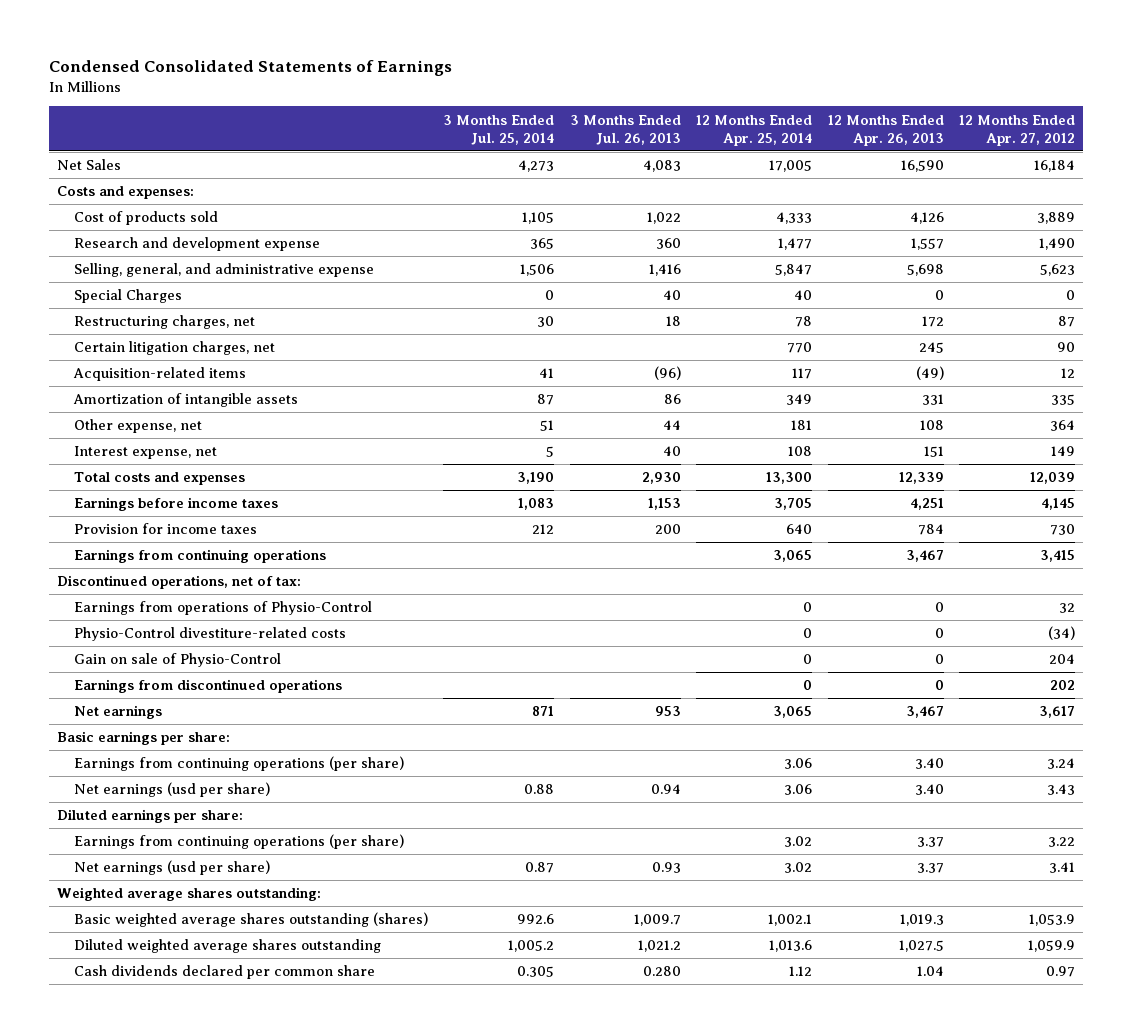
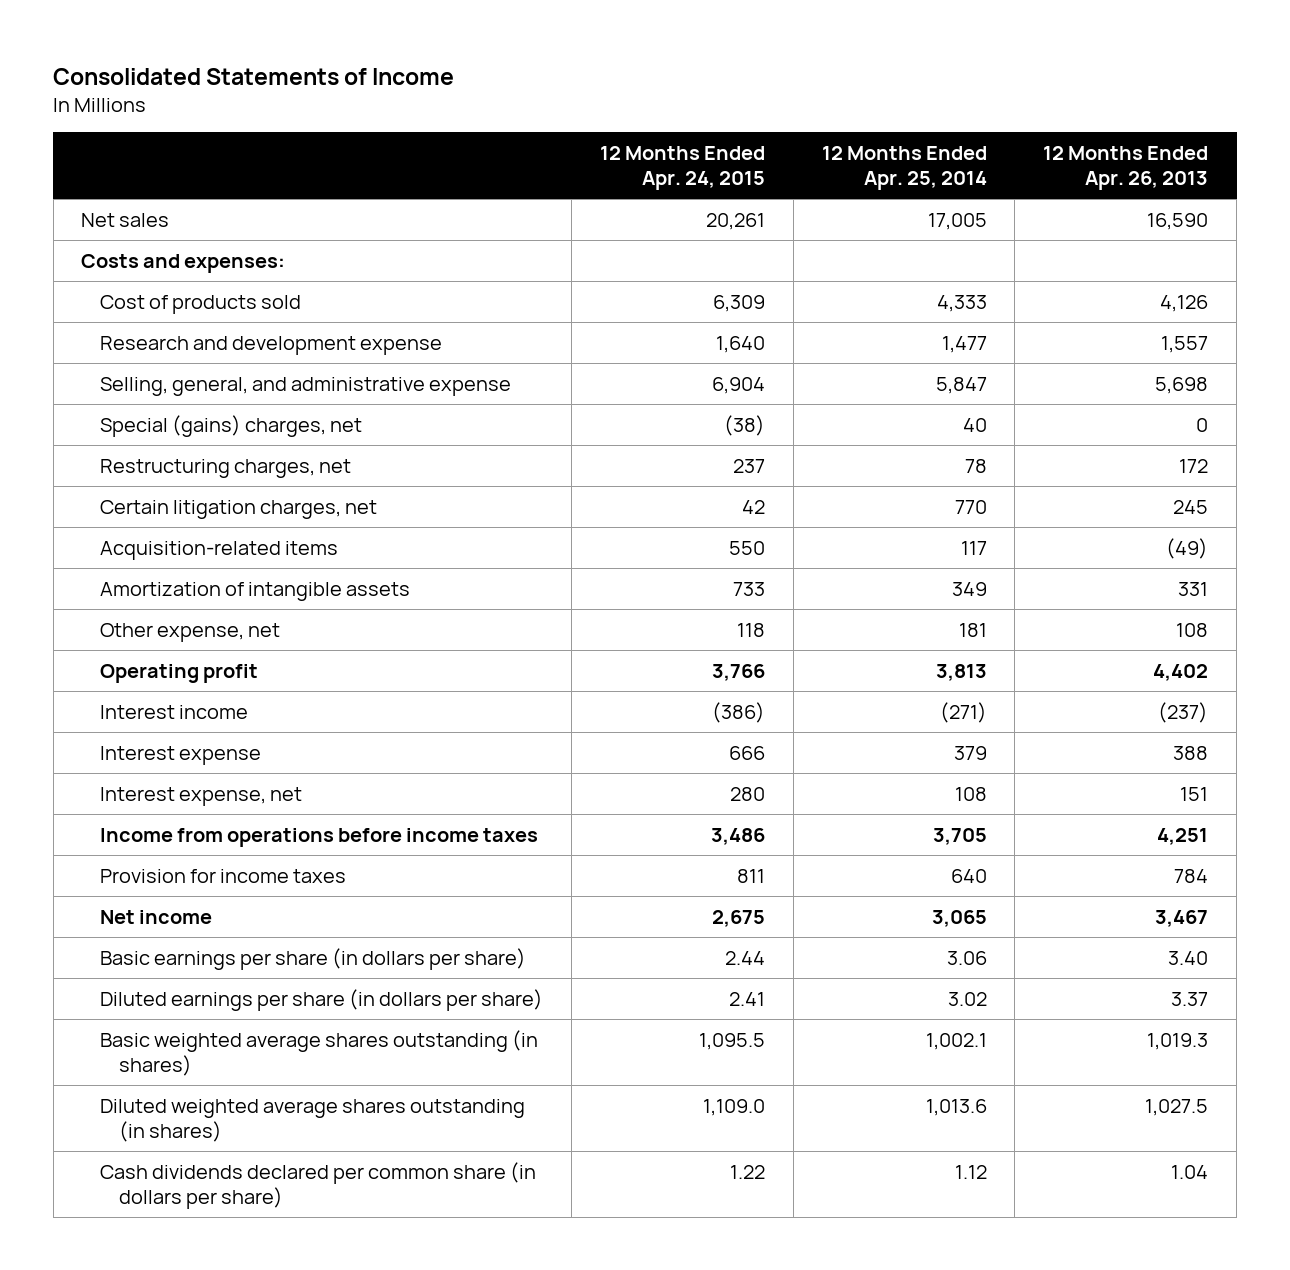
- Condensed Consolidated Statements of Earnings
+ Consolidated Statements of Income
- | 3 Months Ended Jul. 25, 2014 | 3 Months Ended Jul. 26, 2013 | 12 Months Ended Apr. 25, 2014 | 12 Months Ended Apr. 26, 2013 | 12 Months Ended Apr. 27, 2012
+ | 12 Months Ended Apr. 24, 2015 | 12 Months Ended Apr. 25, 2014 | 12 Months Ended Apr. 26, 2013
- Net Sales | 4,273 | 4,083 | 17,005 | 16,590 | 16,184
+ Net sales | 20,261 | 17,005 | 16,590
- Special Charges | 0 | 40 | 40 | 0 | 0
+ Special (gains) charges, net | (38) | 40 | 0
+ Operating profit | 3,766 | 3,813 | 4,402
+ Interest income | (386) | (271) | (237)
+ Interest expense | 666 | 379 | 388
- Total costs and expenses | 3,190 | 2,930 | 13,300 | 12,339 | 12,039
- Earnings before income taxes | 1,083 | 1,153 | 3,705 | 4,251 | 4,145
+ Income from operations before income taxes | 3,486 | 3,705 | 4,251
- Earnings from continuing operations | | | 3,065 | 3,467 | 3,415
- Discontinued operations, net of tax:
- Earnings from operations of Physio-Control | | | 0 | 0 | 32
- Physio-Control divestiture-related costs | | | 0 | 0 | (34)
- Gain on sale of Physio-Control | | | 0 | 0 | 204
- Earnings from discontinued operations | | | 0 | 0 | 202
- Net earnings | 871 | 953 | 3,065 | 3,467 | 3,617
- Basic earnings per share:
- Earnings from continuing operations (per share) | | | 3.06 | 3.40 | 3.24
- Net earnings (usd per share) | 0.88 | 0.94 | 3.06 | 3.40 | 3.43
- Diluted earnings per share:
- Earnings from continuing operations (per share) | | | 3.02 | 3.37 | 3.22
- Net earnings (usd per share) | 0.87 | 0.93 | 3.02 | 3.37 | 3.41
- Weighted average shares outstanding:
- Basic weighted average shares outstanding (shares) | 992.6 | 1,009.7 | 1,002.1 | 1,019.3 | 1,053.9
- Diluted weighted average shares outstanding | 1,005.2 | 1,021.2 | 1,013.6 | 1,027.5 | 1,059.9
- Cash dividends declared per common share | 0.305 | 0.280 | 1.12 | 1.04 | 0.97
+ Net income | 2,675 | 3,065 | 3,467
+ Basic earnings per share (in dollars per share) | 2.44 | 3.06 | 3.40
+ Diluted earnings per share (in dollars per share) | 2.41 | 3.02 | 3.37
+ Basic weighted average shares outstanding (in shares) | 1,095.5 | 1,002.1 | 1,019.3
+ Diluted weighted average shares outstanding (in shares) | 1,109.0 | 1,013.6 | 1,027.5
+ Cash dividends declared per common share (in dollars per share) | 1.22 | 1.12 | 1.04

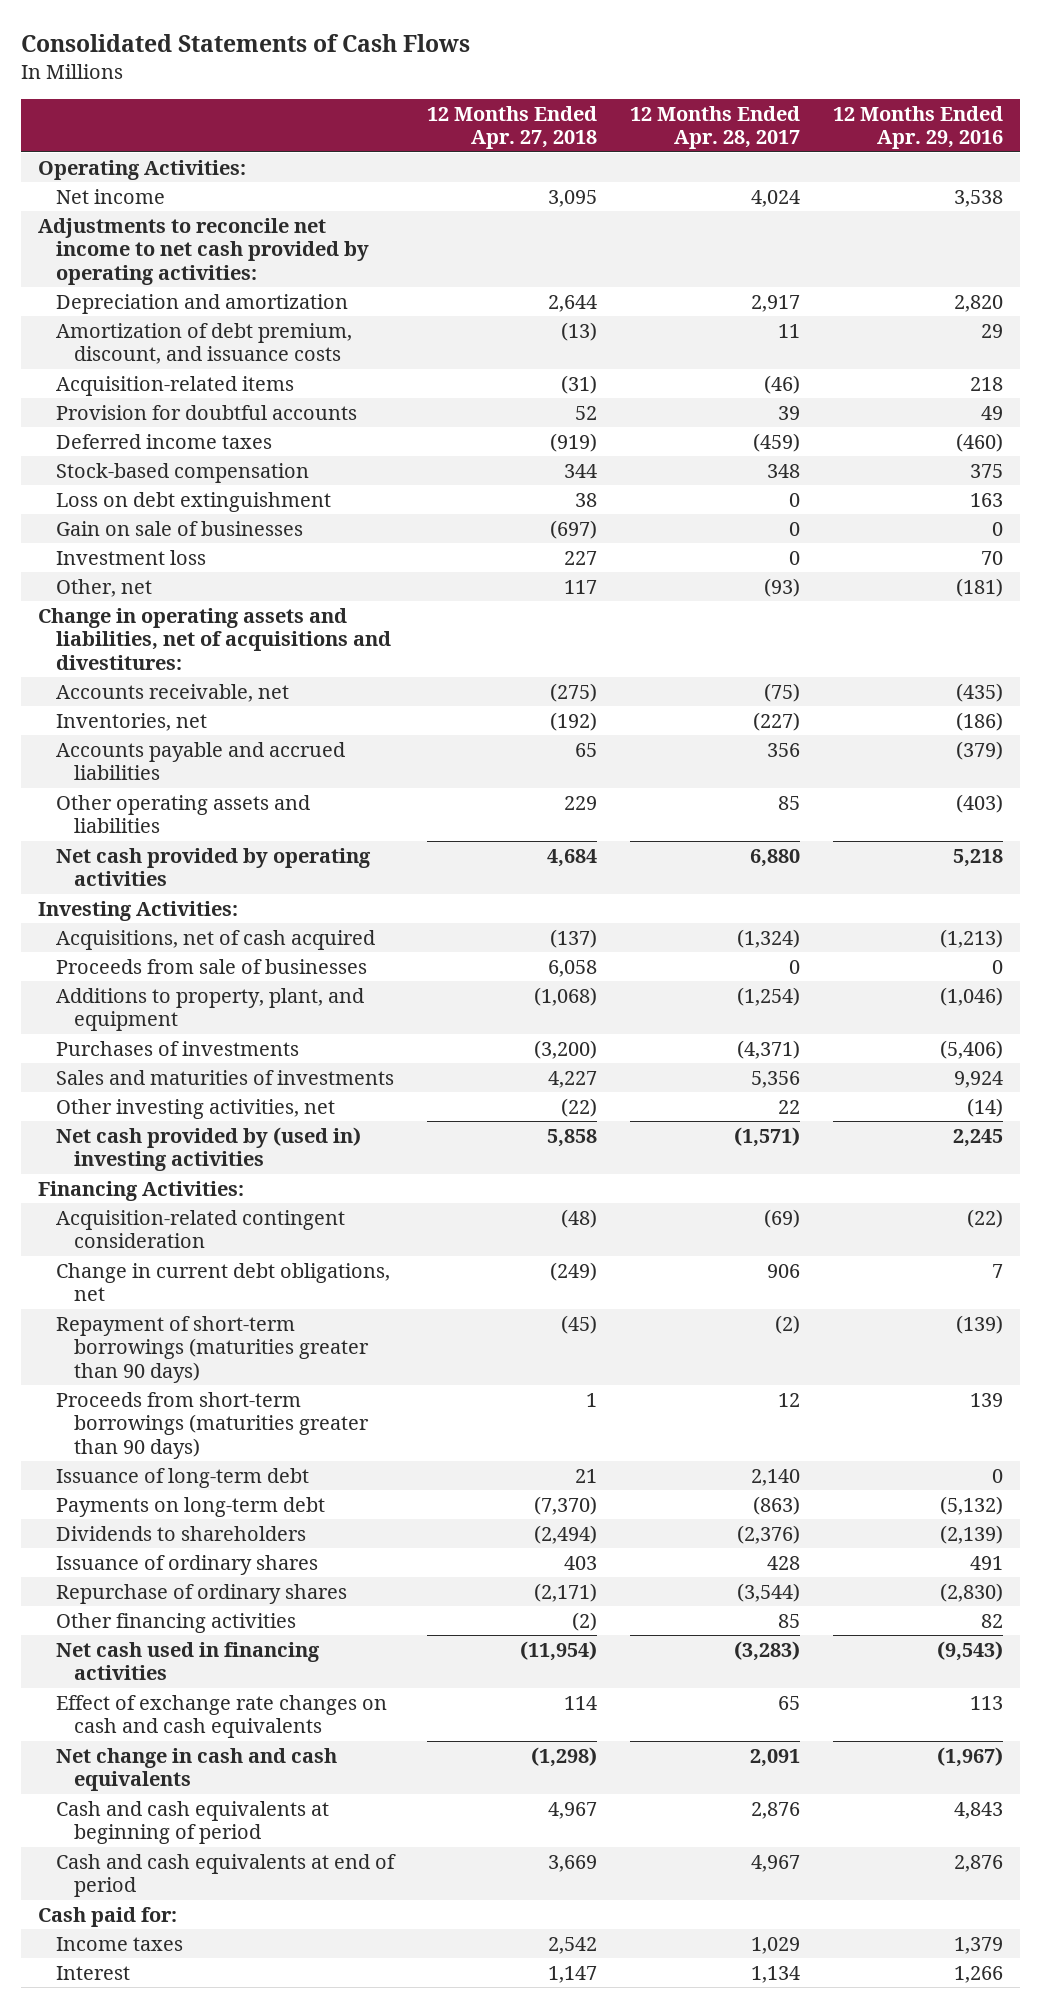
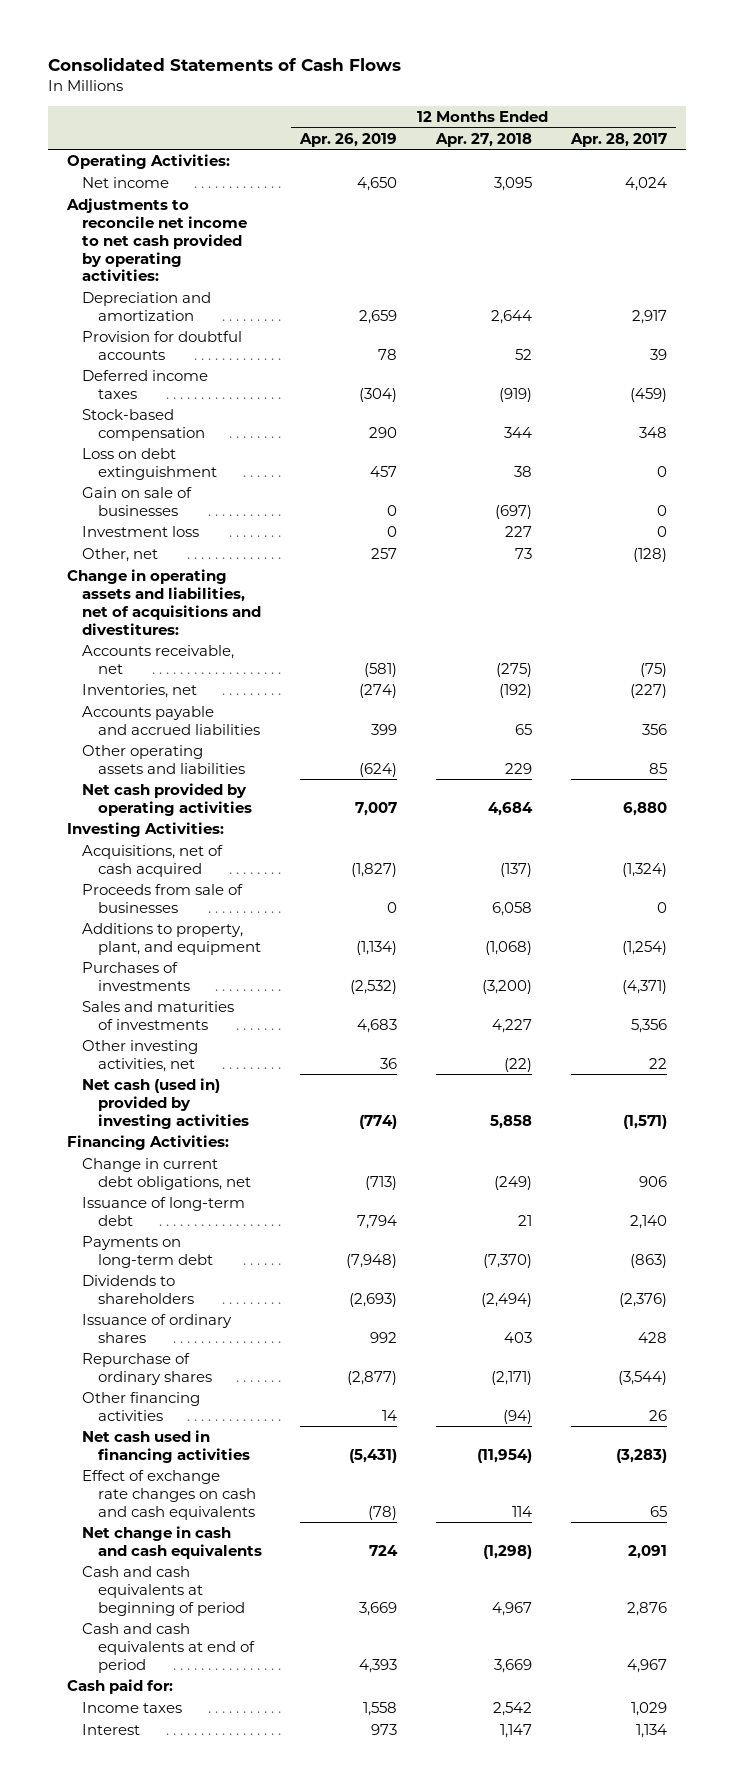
- | 12 Months Ended Apr. 27, 2018 | 12 Months Ended Apr. 28, 2017 | 12 Months Ended Apr. 29, 2016
+ | 12 Months Ended Apr. 26, 2019 | 12 Months Ended Apr. 27, 2018 | 12 Months Ended Apr. 28, 2017
- Amortization of debt premium, discount, and issuance costs | (13) | 11 | 29
- Acquisition-related items | (31) | (46) | 218
- Other, net | 117 | (93) | (181)
+ Other, net | 257 | 73 | (128)
- Net cash provided by (used in) investing activities | 5,858 | (1,571) | 2,245
+ Net cash (used in) provided by investing activities | (774) | 5,858 | (1,571)
- Acquisition-related contingent consideration | (48) | (69) | (22)
- Repayment of short-term borrowings (maturities greater than 90 days) | (45) | (2) | (139)
- Proceeds from short-term borrowings (maturities greater than 90 days) | 1 | 12 | 139
- Other financing activities | (2) | 85 | 82
+ Other financing activities | 14 | (94) | 26

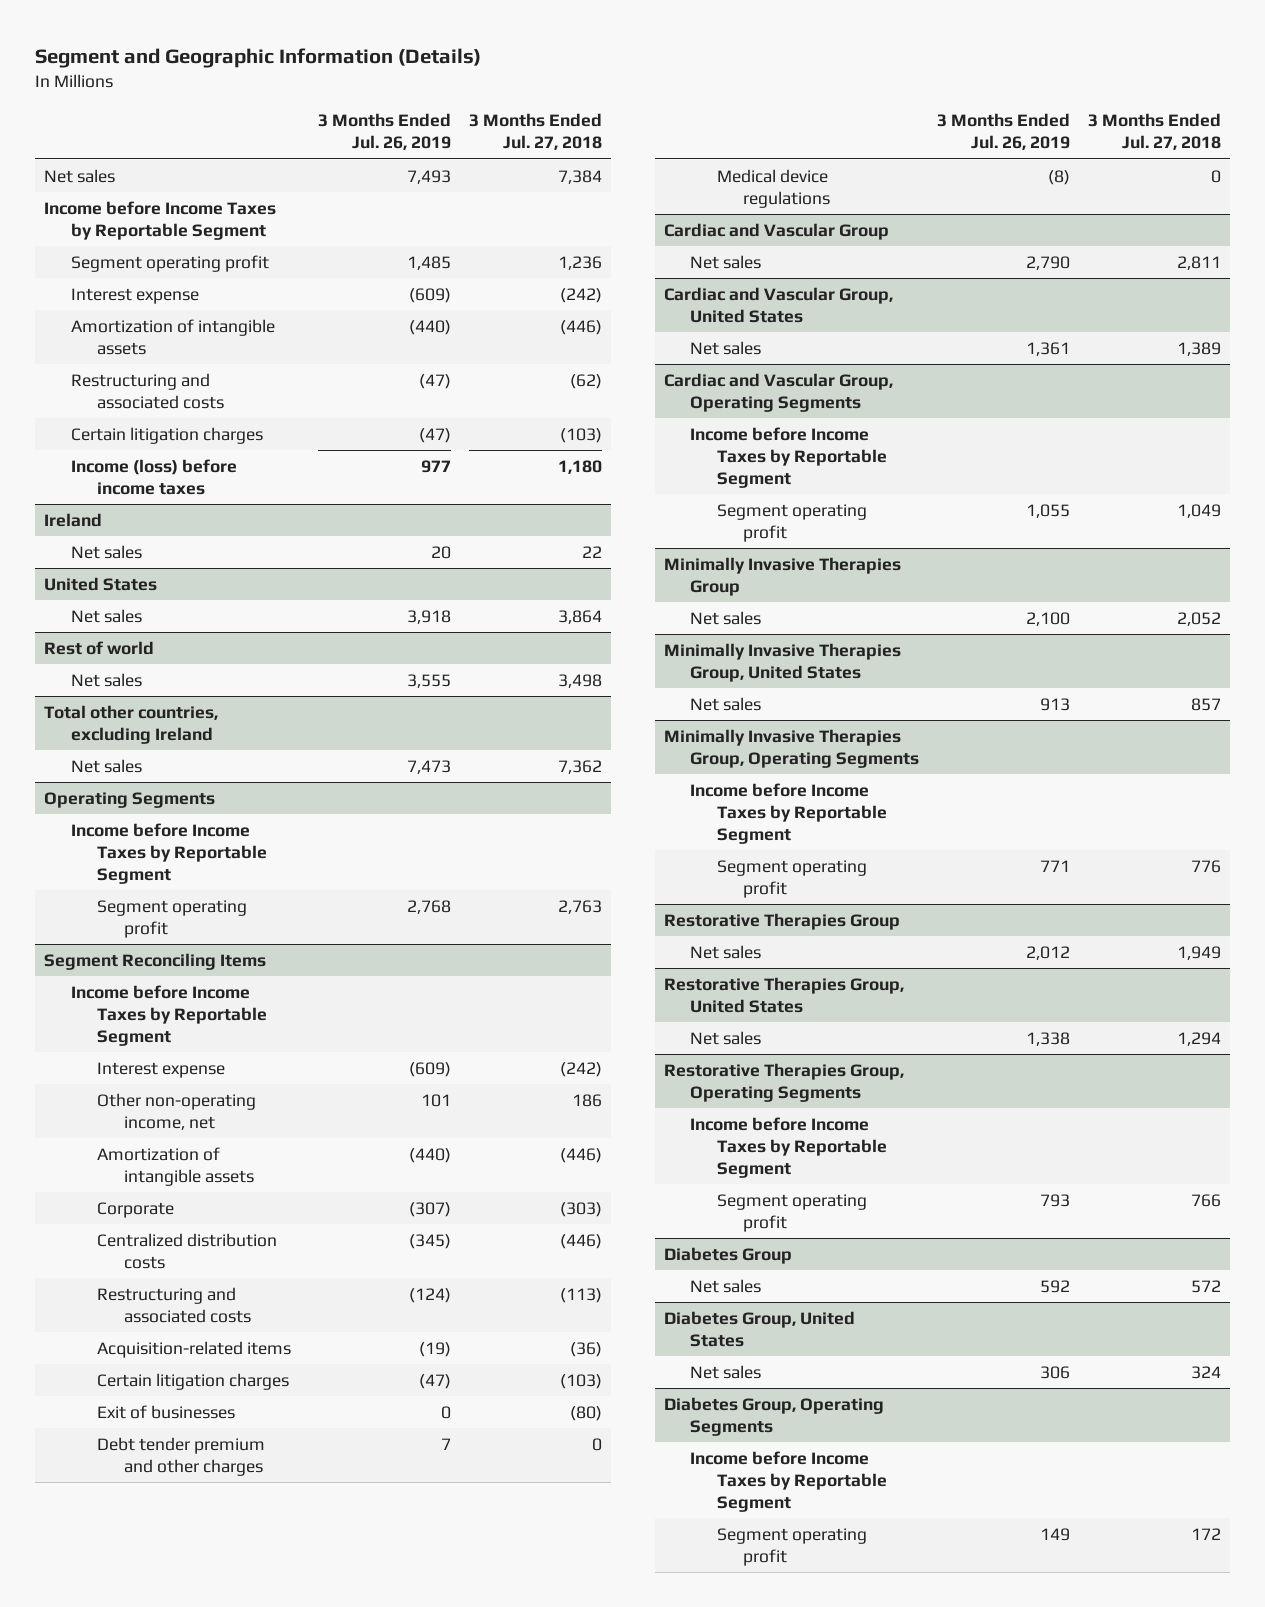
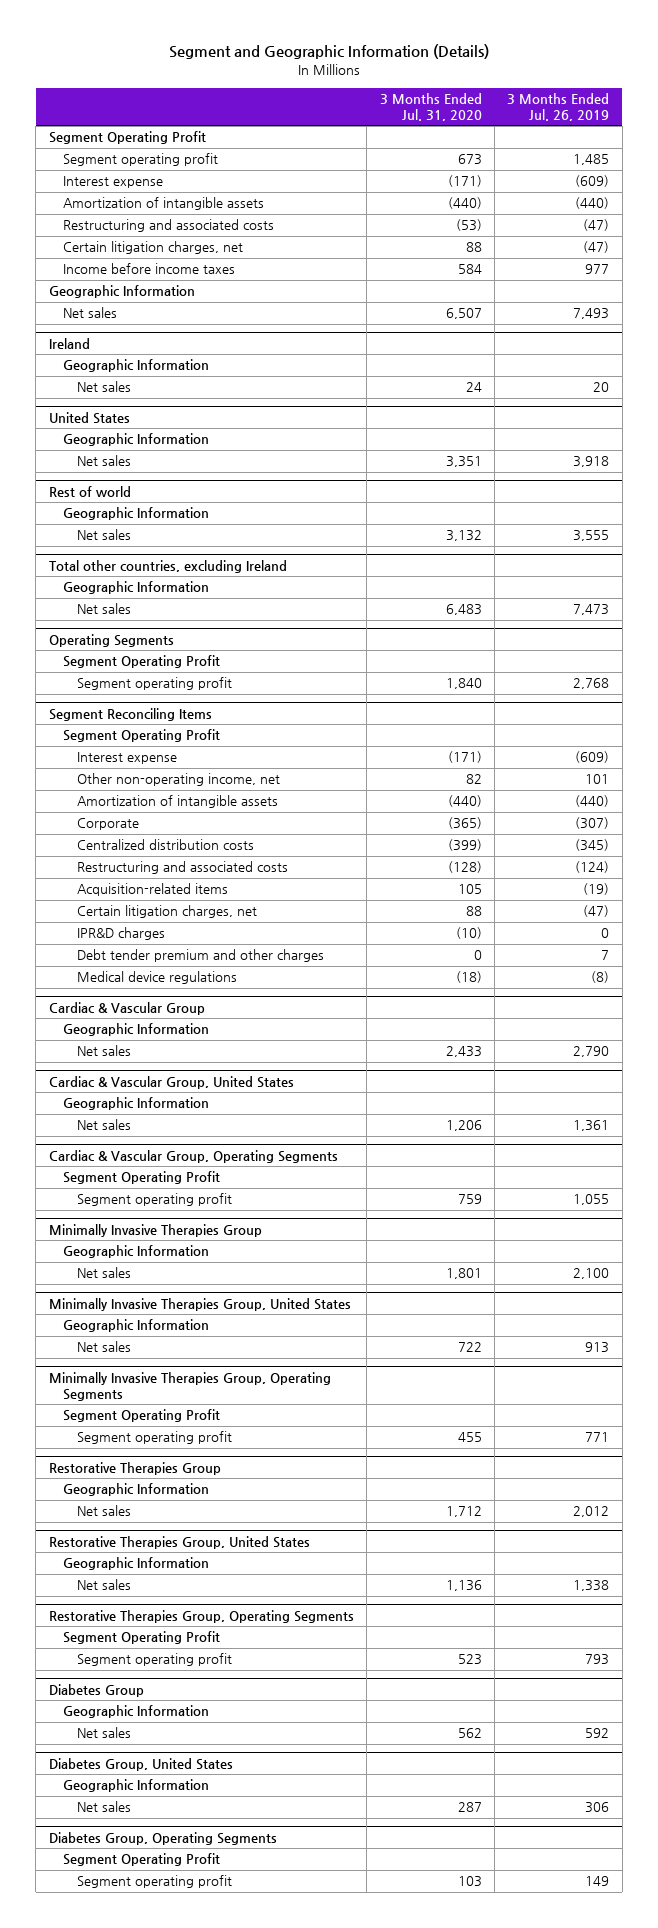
- | 3 Months Ended Jul. 26, 2019 | 3 Months Ended Jul. 27, 2018
+ | 3 Months Ended Jul. 31, 2020 | 3 Months Ended Jul. 26, 2019
- Income before Income Taxes by Reportable Segment
+ Segment Operating Profit
- Certain litigation charges | (47) | (103)
- Income (loss) before income taxes | 977 | 1,180
+ Certain litigation charges, net | 88 | (47)
+ Income before income taxes | 584 | 977
+ Geographic Information
moved down: Net sales | 6,507 | 7,493
@ Ireland
+ Geographic Information
@ United States
+ Geographic Information
@ Rest of world
+ Geographic Information
@ Total other countries, excluding Ireland
+ Geographic Information
@ Operating Segments
- Income before Income Taxes by Reportable Segment
+ Segment Operating Profit
@ Segment Reconciling Items
- Income before Income Taxes by Reportable Segment
+ Segment Operating Profit
- Certain litigation charges | (47) | (103)
- Exit of businesses | 0 | (80)
+ Certain litigation charges, net | 88 | (47)
+ IPR&D charges | (10) | 0
- Cardiac and Vascular Group
+ Cardiac & Vascular Group
+ Geographic Information
- Cardiac and Vascular Group, United States
+ Cardiac & Vascular Group, United States
+ Geographic Information
- Cardiac and Vascular Group, Operating Segments
- Income before Income Taxes by Reportable Segment
+ Cardiac & Vascular Group, Operating Segments
+ Segment Operating Profit
@ Minimally Invasive Therapies Group
+ Geographic Information
@ Minimally Invasive Therapies Group, United States
+ Geographic Information
@ Minimally Invasive Therapies Group, Operating Segments
- Income before Income Taxes by Reportable Segment
+ Segment Operating Profit
@ Restorative Therapies Group
+ Geographic Information
@ Restorative Therapies Group, United States
+ Geographic Information
@ Restorative Therapies Group, Operating Segments
- Income before Income Taxes by Reportable Segment
+ Segment Operating Profit
@ Diabetes Group
+ Geographic Information
@ Diabetes Group, United States
+ Geographic Information
@ Diabetes Group, Operating Segments
- Income before Income Taxes by Reportable Segment
+ Segment Operating Profit

